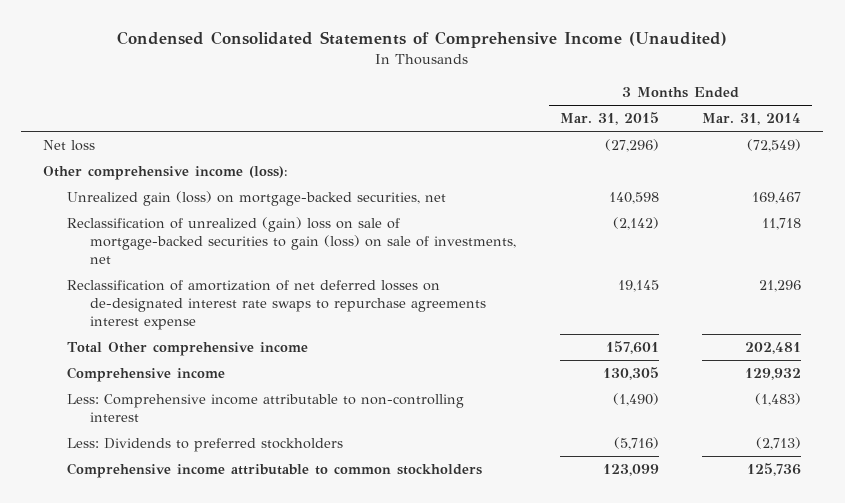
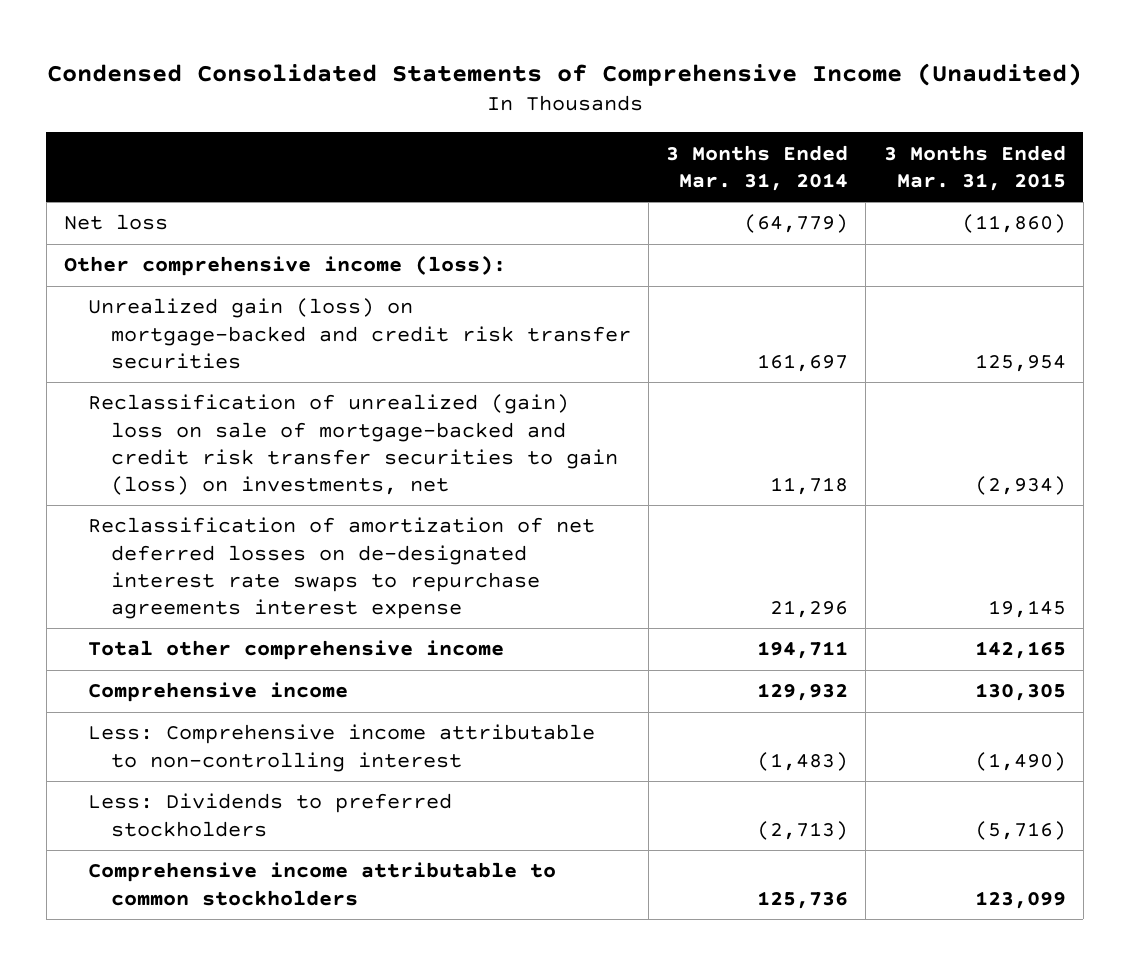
- | 3 Months Ended Mar. 31, 2015 | 3 Months Ended Mar. 31, 2014
+ | 3 Months Ended Mar. 31, 2014 | 3 Months Ended Mar. 31, 2015
- Net loss | (27,296) | (72,549)
+ Net loss | (64,779) | (11,860)
- Unrealized gain (loss) on mortgage-backed securities, net | 140,598 | 169,467
- Reclassification of unrealized (gain) loss on sale of mortgage-backed securities to gain (loss) on sale of investments, net | (2,142) | 11,718
+ Unrealized gain (loss) on mortgage-backed and credit risk transfer securities | 161,697 | 125,954
+ Reclassification of unrealized (gain) loss on sale of mortgage-backed and credit risk transfer securities to gain (loss) on investments, net | 11,718 | (2,934)
- Total Other comprehensive income | 157,601 | 202,481
+ Total other comprehensive income | 194,711 | 142,165

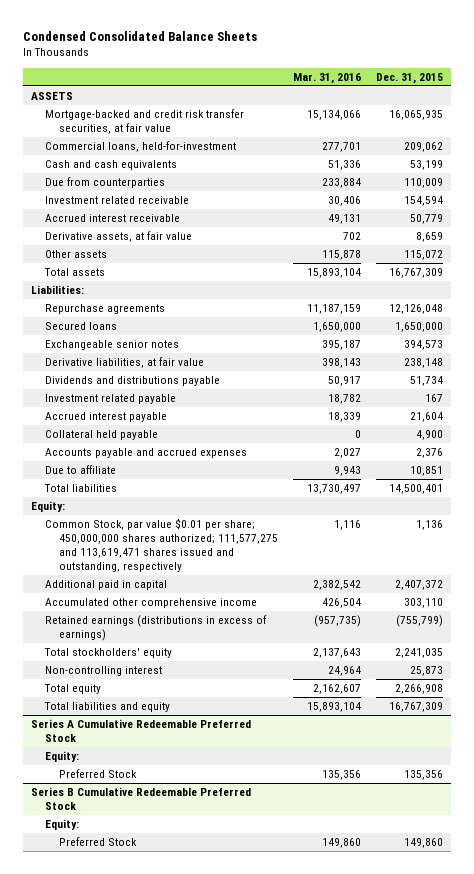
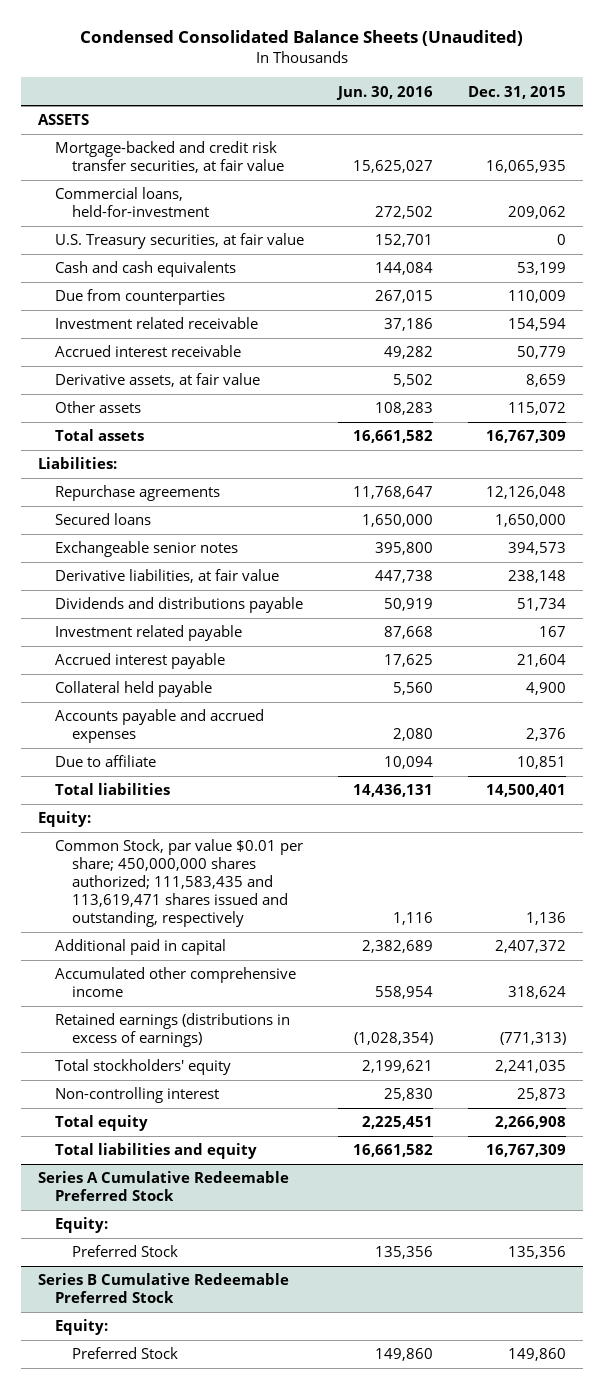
- Condensed Consolidated Balance Sheets
+ Condensed Consolidated Balance Sheets (Unaudited)
- | Mar. 31, 2016 | Dec. 31, 2015
+ | Jun. 30, 2016 | Dec. 31, 2015
+ U.S. Treasury securities, at fair value | 152,701 | 0
- Common Stock, par value $0.01 per share; 450,000,000 shares authorized; 111,577,275 and 113,619,471 shares issued and outstanding, respectively | 1,116 | 1,136
+ Common Stock, par value $0.01 per share; 450,000,000 shares authorized; 111,583,435 and 113,619,471 shares issued and outstanding, respectively | 1,116 | 1,136
- Accumulated other comprehensive income | 426,504 | 303,110
- Retained earnings (distributions in excess of earnings) | (957,735) | (755,799)
+ Accumulated other comprehensive income | 558,954 | 318,624
+ Retained earnings (distributions in excess of earnings) | (1,028,354) | (771,313)

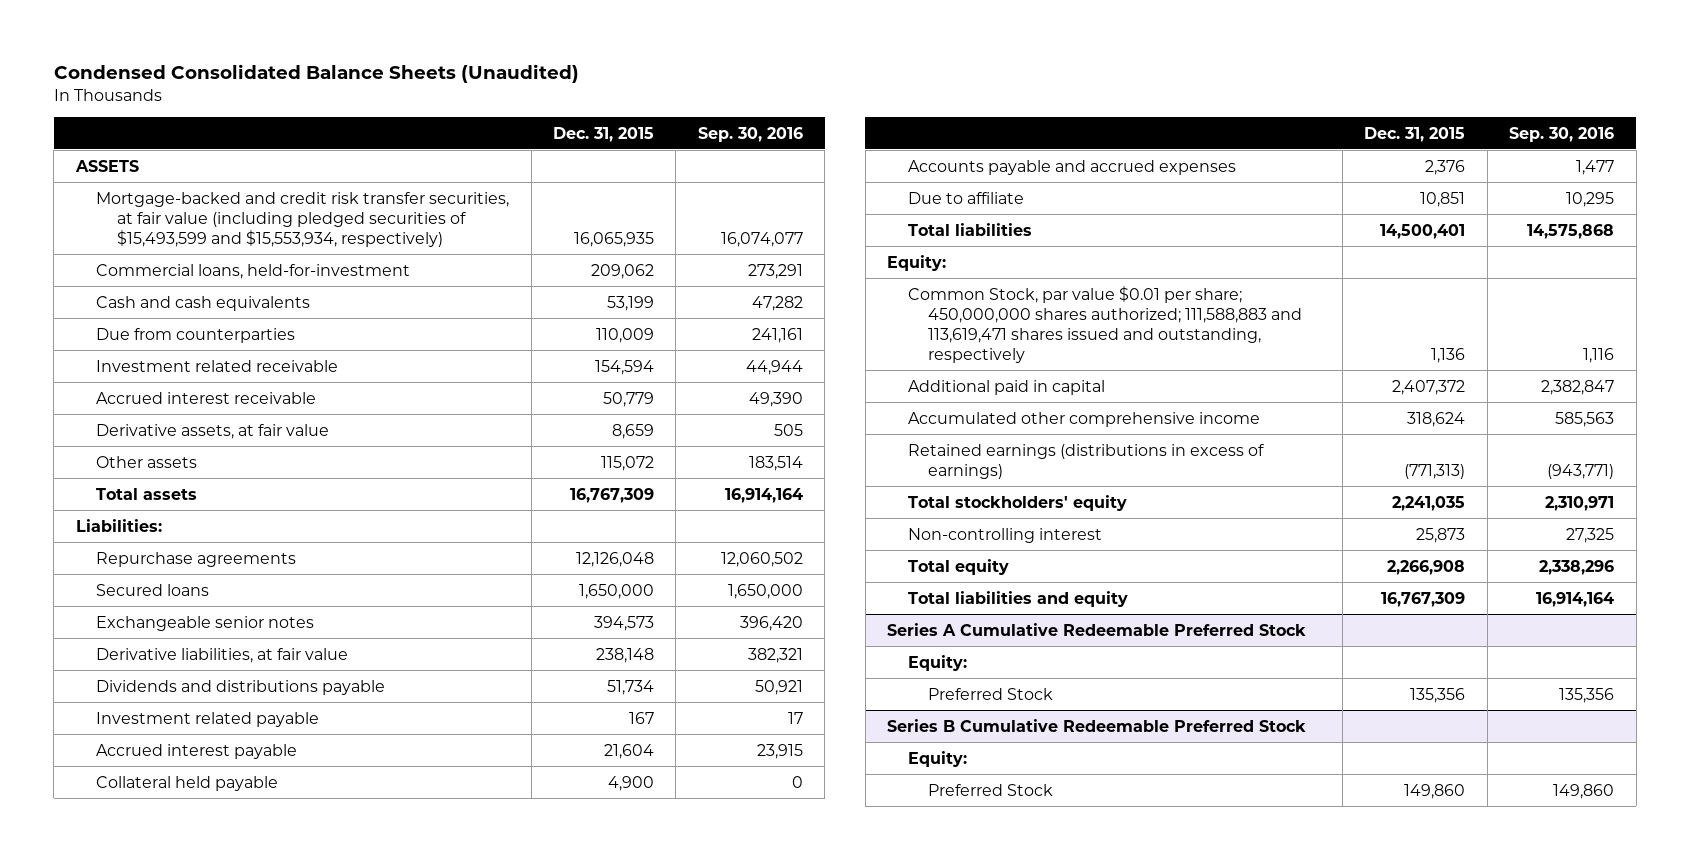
- | Jun. 30, 2016 | Dec. 31, 2015
+ | Dec. 31, 2015 | Sep. 30, 2016
- Mortgage-backed and credit risk transfer securities, at fair value | 15,625,027 | 16,065,935
+ Mortgage-backed and credit risk transfer securities, at fair value (including pledged securities of $15,493,599 and $15,553,934, respectively) | 16,065,935 | 16,074,077
- U.S. Treasury securities, at fair value | 152,701 | 0
- Common Stock, par value $0.01 per share; 450,000,000 shares authorized; 111,583,435 and 113,619,471 shares issued and outstanding, respectively | 1,116 | 1,136
+ Common Stock, par value $0.01 per share; 450,000,000 shares authorized; 111,588,883 and 113,619,471 shares issued and outstanding, respectively | 1,136 | 1,116

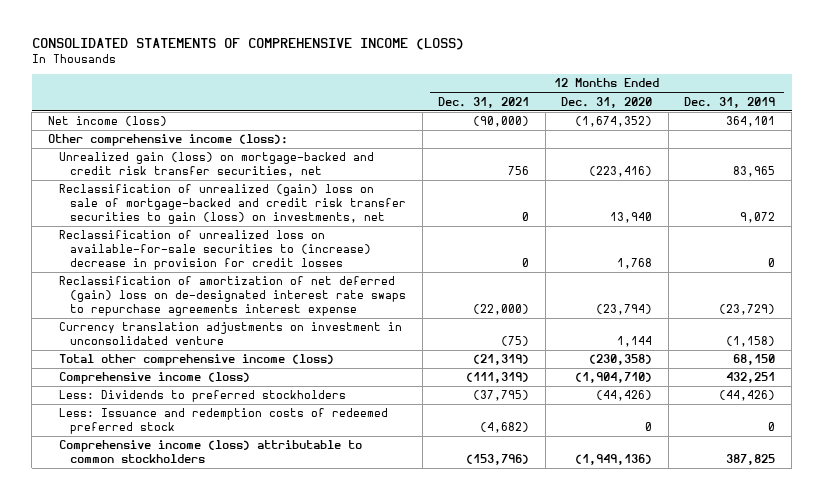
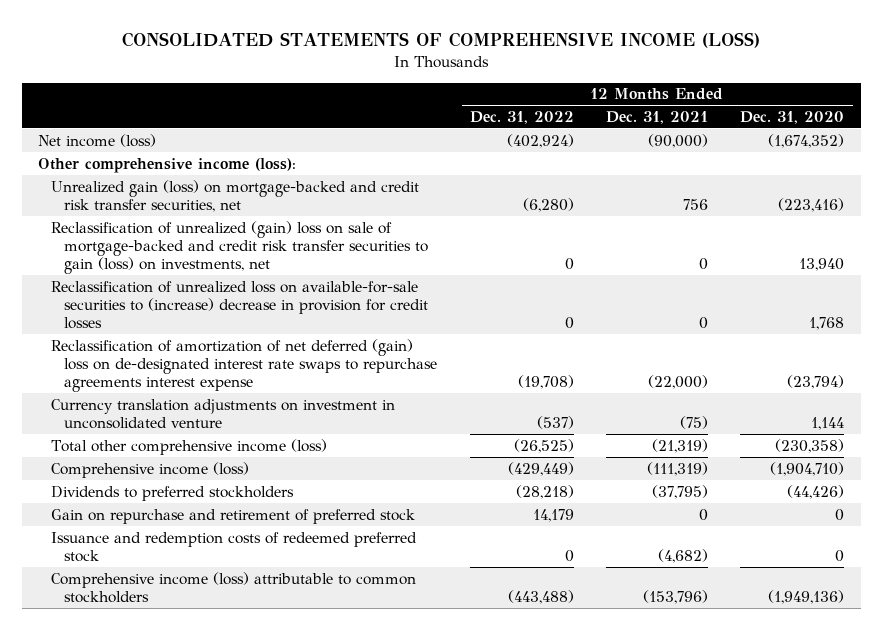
- | 12 Months Ended Dec. 31, 2021 | 12 Months Ended Dec. 31, 2020 | 12 Months Ended Dec. 31, 2019
+ | 12 Months Ended Dec. 31, 2022 | 12 Months Ended Dec. 31, 2021 | 12 Months Ended Dec. 31, 2020
- Less: Dividends to preferred stockholders | (37,795) | (44,426) | (44,426)
- Less: Issuance and redemption costs of redeemed preferred stock | (4,682) | 0 | 0
+ Dividends to preferred stockholders | (28,218) | (37,795) | (44,426)
+ Gain on repurchase and retirement of preferred stock | 14,179 | 0 | 0
+ Issuance and redemption costs of redeemed preferred stock | 0 | (4,682) | 0

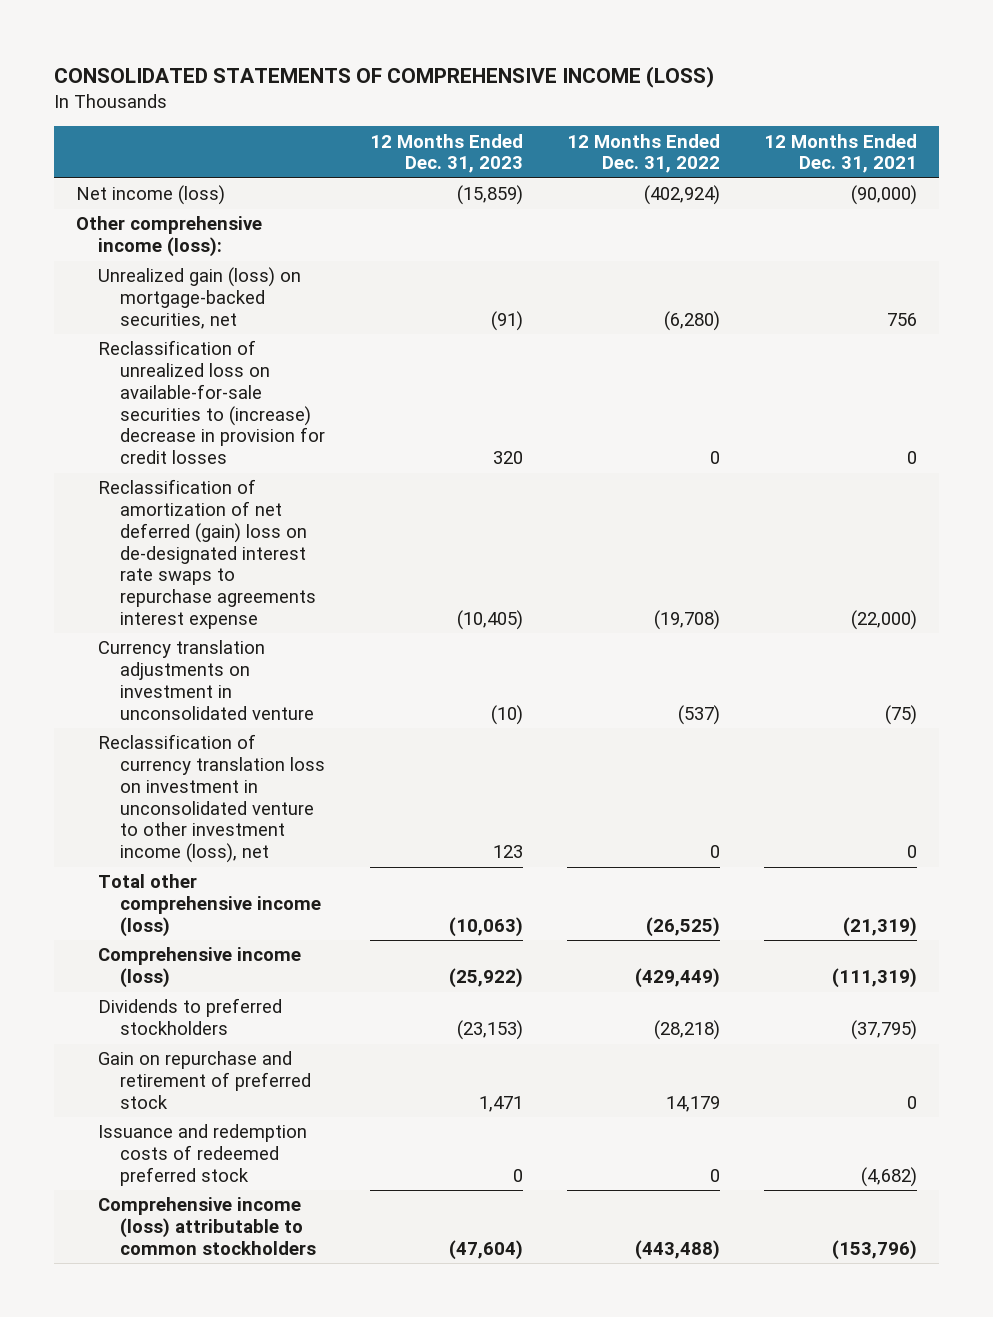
- | 12 Months Ended Dec. 31, 2022 | 12 Months Ended Dec. 31, 2021 | 12 Months Ended Dec. 31, 2020
+ | 12 Months Ended Dec. 31, 2023 | 12 Months Ended Dec. 31, 2022 | 12 Months Ended Dec. 31, 2021
- Unrealized gain (loss) on mortgage-backed and credit risk transfer securities, net | (6,280) | 756 | (223,416)
- Reclassification of unrealized (gain) loss on sale of mortgage-backed and credit risk transfer securities to gain (loss) on investments, net | 0 | 0 | 13,940
+ Unrealized gain (loss) on mortgage-backed securities, net | (91) | (6,280) | 756
+ Reclassification of currency translation loss on investment in unconsolidated venture to other investment income (loss), net | 123 | 0 | 0

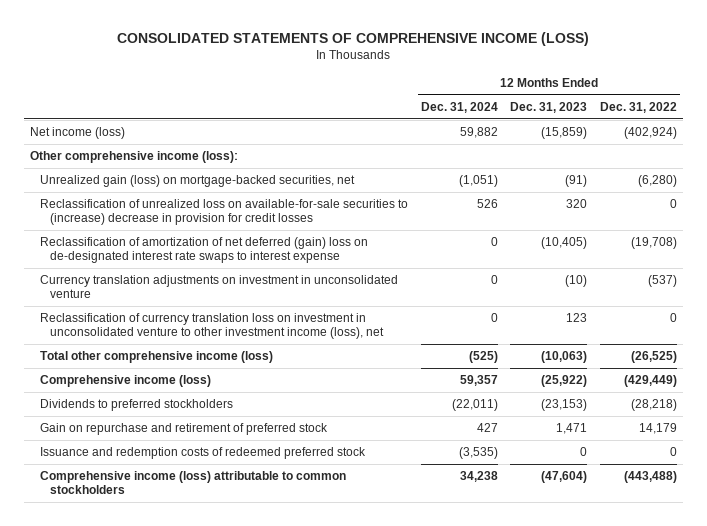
- | 12 Months Ended Dec. 31, 2023 | 12 Months Ended Dec. 31, 2022 | 12 Months Ended Dec. 31, 2021
+ | 12 Months Ended Dec. 31, 2024 | 12 Months Ended Dec. 31, 2023 | 12 Months Ended Dec. 31, 2022
- Reclassification of amortization of net deferred (gain) loss on de-designated interest rate swaps to repurchase agreements interest expense | (10,405) | (19,708) | (22,000)
+ Reclassification of amortization of net deferred (gain) loss on de-designated interest rate swaps to interest expense | 0 | (10,405) | (19,708)

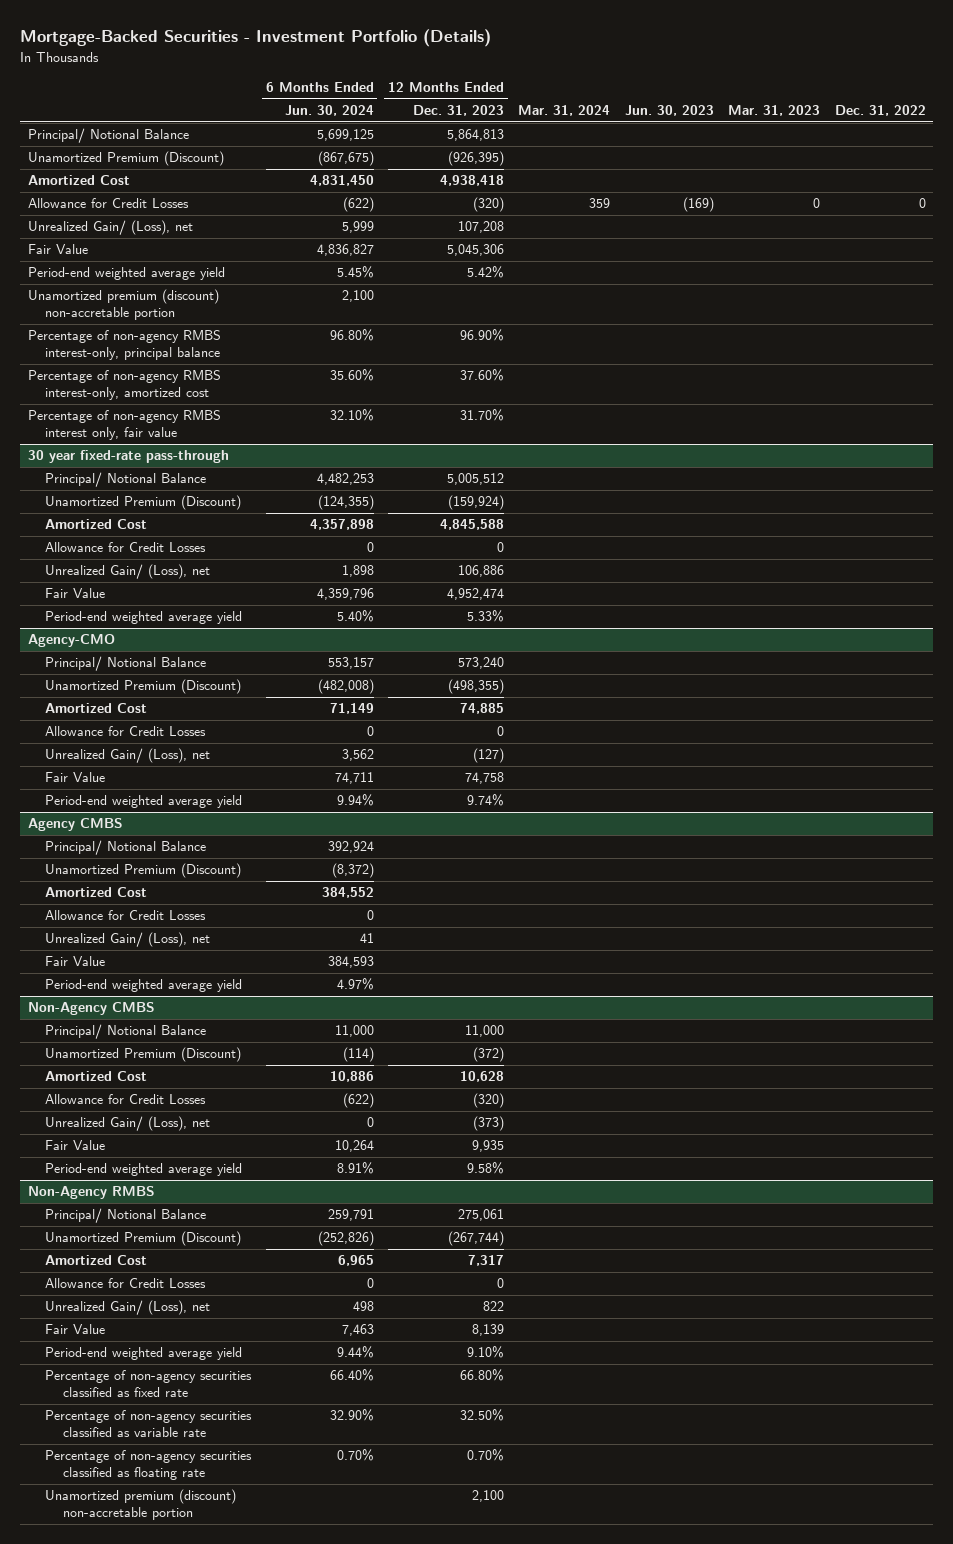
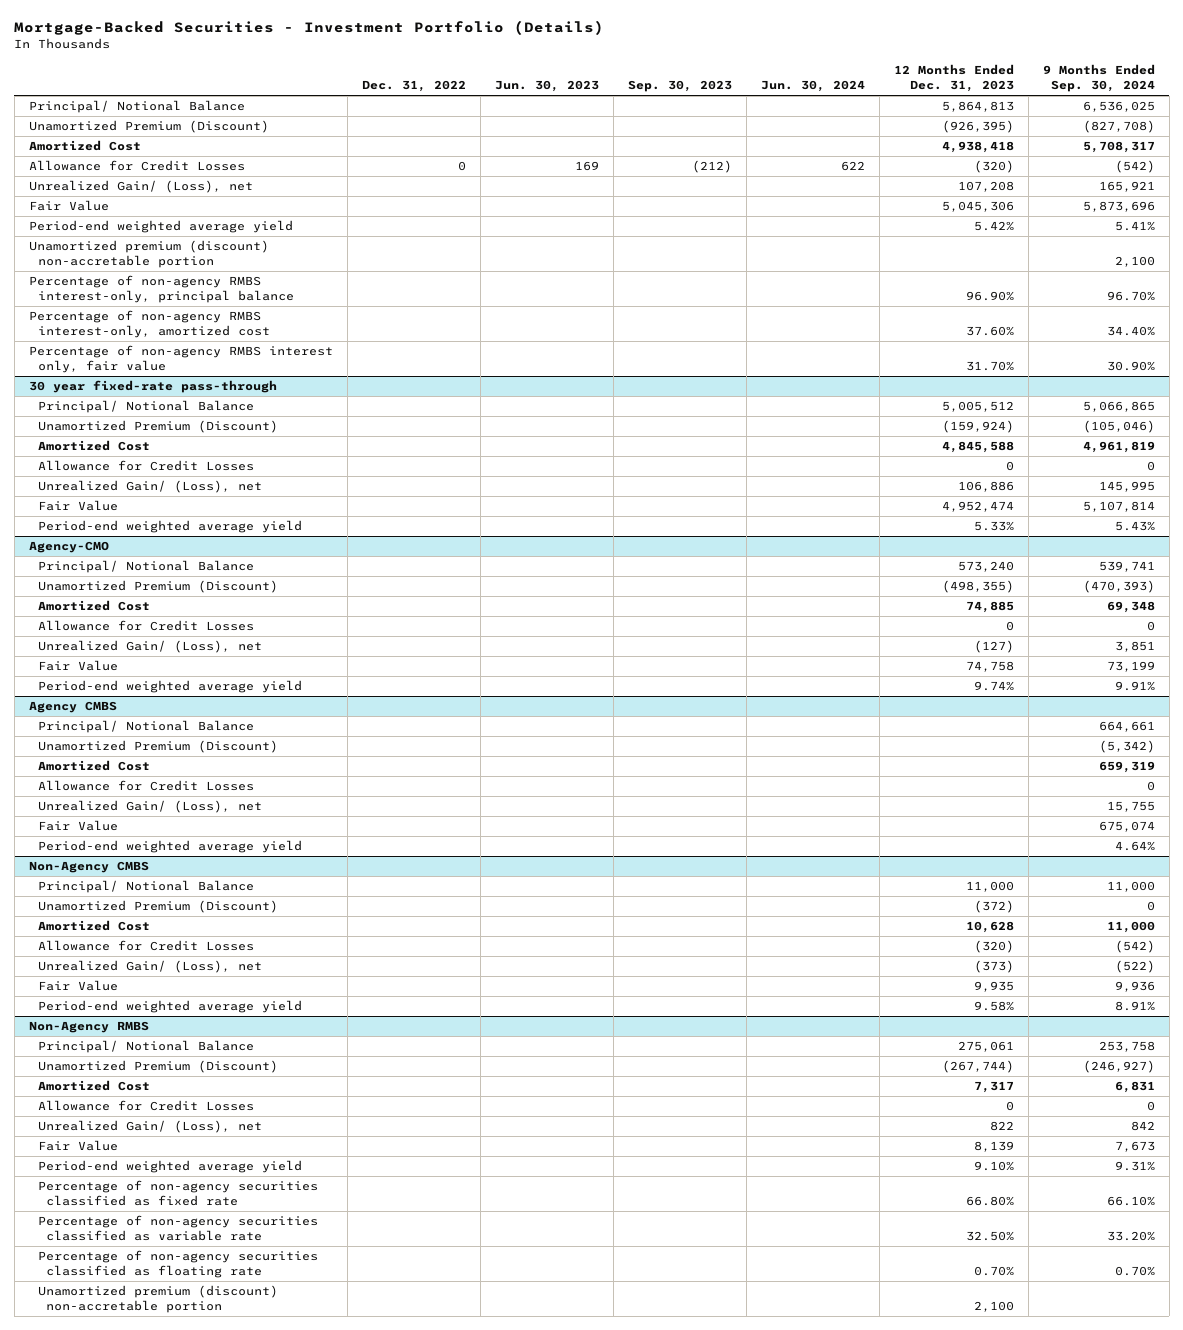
- | 6 Months Ended Jun. 30, 2024 | 12 Months Ended Dec. 31, 2023 | Mar. 31, 2024 | Jun. 30, 2023 | Mar. 31, 2023 | Dec. 31, 2022
+ | Dec. 31, 2022 | Jun. 30, 2023 | Sep. 30, 2023 | Jun. 30, 2024 | 12 Months Ended Dec. 31, 2023 | 9 Months Ended Sep. 30, 2024
- Allowance for Credit Losses | (622) | (320) | 359 | (169) | 0 | 0
+ Allowance for Credit Losses | 0 | 169 | (212) | 622 | (320) | (542)

